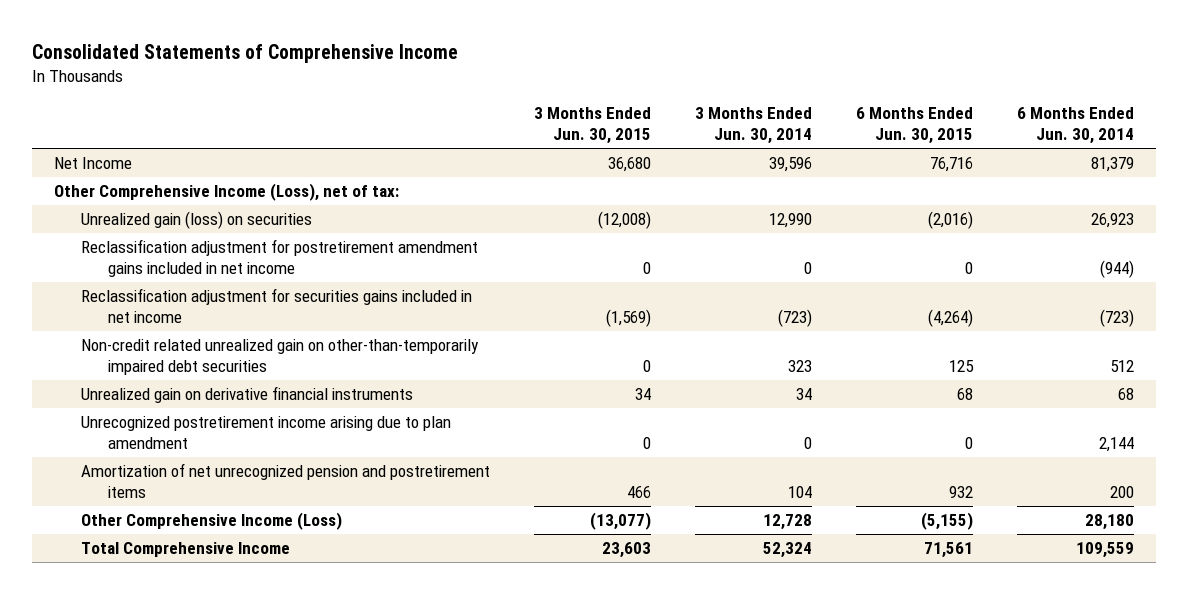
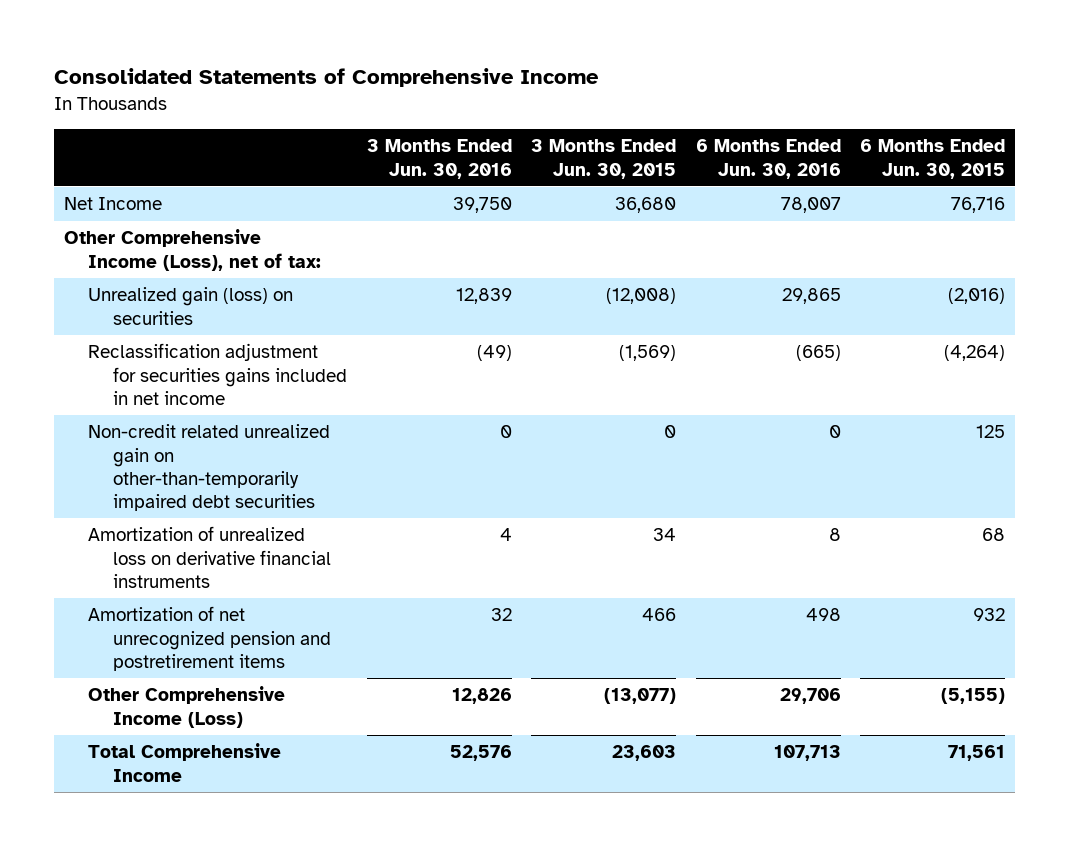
- | 3 Months Ended Jun. 30, 2015 | 3 Months Ended Jun. 30, 2014 | 6 Months Ended Jun. 30, 2015 | 6 Months Ended Jun. 30, 2014
+ | 3 Months Ended Jun. 30, 2016 | 3 Months Ended Jun. 30, 2015 | 6 Months Ended Jun. 30, 2016 | 6 Months Ended Jun. 30, 2015
- Reclassification adjustment for postretirement amendment gains included in net income | 0 | 0 | 0 | (944)
- Unrealized gain on derivative financial instruments | 34 | 34 | 68 | 68
- Unrecognized postretirement income arising due to plan amendment | 0 | 0 | 0 | 2,144
+ Amortization of unrealized loss on derivative financial instruments | 4 | 34 | 8 | 68

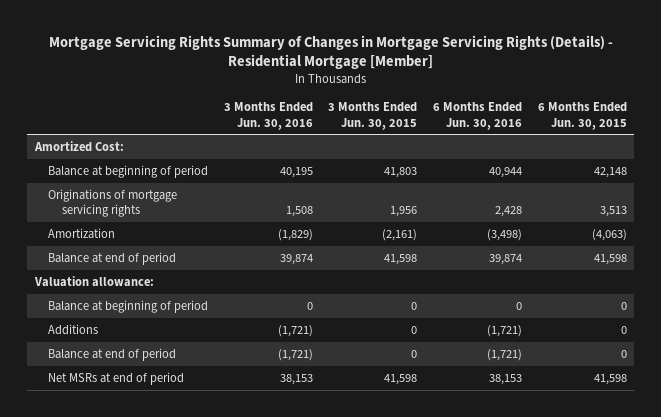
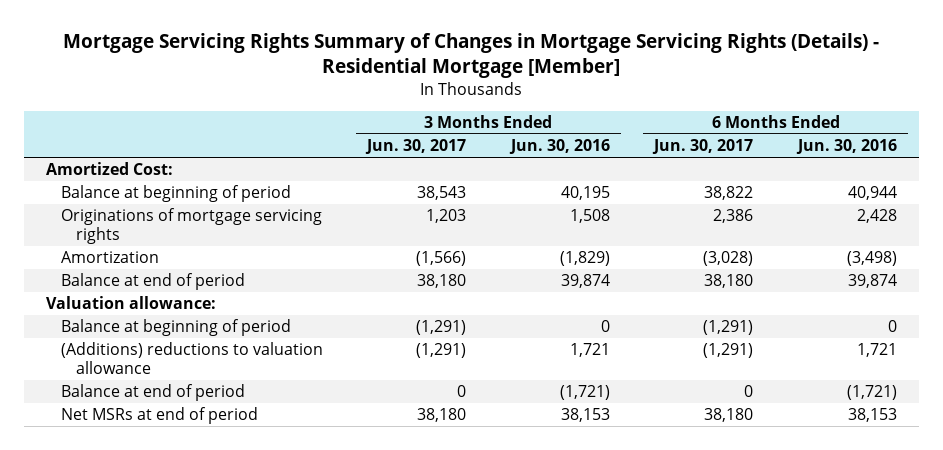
- | 3 Months Ended Jun. 30, 2016 | 3 Months Ended Jun. 30, 2015 | 6 Months Ended Jun. 30, 2016 | 6 Months Ended Jun. 30, 2015
+ | 3 Months Ended Jun. 30, 2017 | 3 Months Ended Jun. 30, 2016 | 6 Months Ended Jun. 30, 2017 | 6 Months Ended Jun. 30, 2016
- Additions | (1,721) | 0 | (1,721) | 0
+ (Additions) reductions to valuation allowance | (1,291) | 1,721 | (1,291) | 1,721

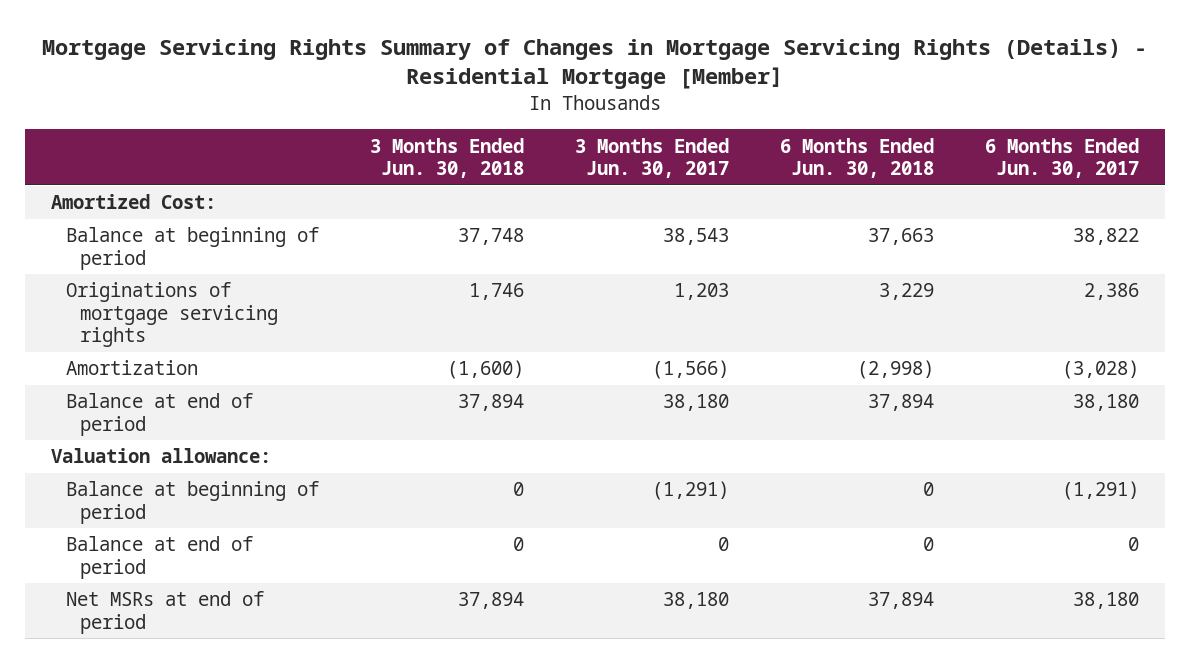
- | 3 Months Ended Jun. 30, 2017 | 3 Months Ended Jun. 30, 2016 | 6 Months Ended Jun. 30, 2017 | 6 Months Ended Jun. 30, 2016
+ | 3 Months Ended Jun. 30, 2018 | 3 Months Ended Jun. 30, 2017 | 6 Months Ended Jun. 30, 2018 | 6 Months Ended Jun. 30, 2017
- (Additions) reductions to valuation allowance | (1,291) | 1,721 | (1,291) | 1,721

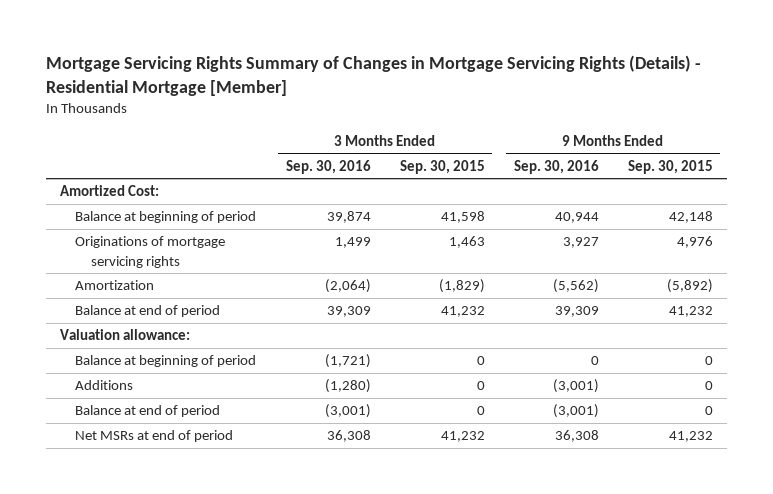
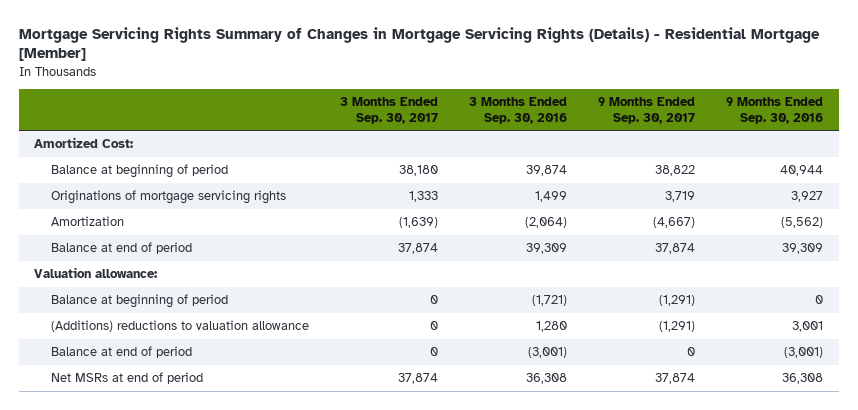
- | 3 Months Ended Sep. 30, 2016 | 3 Months Ended Sep. 30, 2015 | 9 Months Ended Sep. 30, 2016 | 9 Months Ended Sep. 30, 2015
+ | 3 Months Ended Sep. 30, 2017 | 3 Months Ended Sep. 30, 2016 | 9 Months Ended Sep. 30, 2017 | 9 Months Ended Sep. 30, 2016
- Additions | (1,280) | 0 | (3,001) | 0
+ (Additions) reductions to valuation allowance | 0 | 1,280 | (1,291) | 3,001

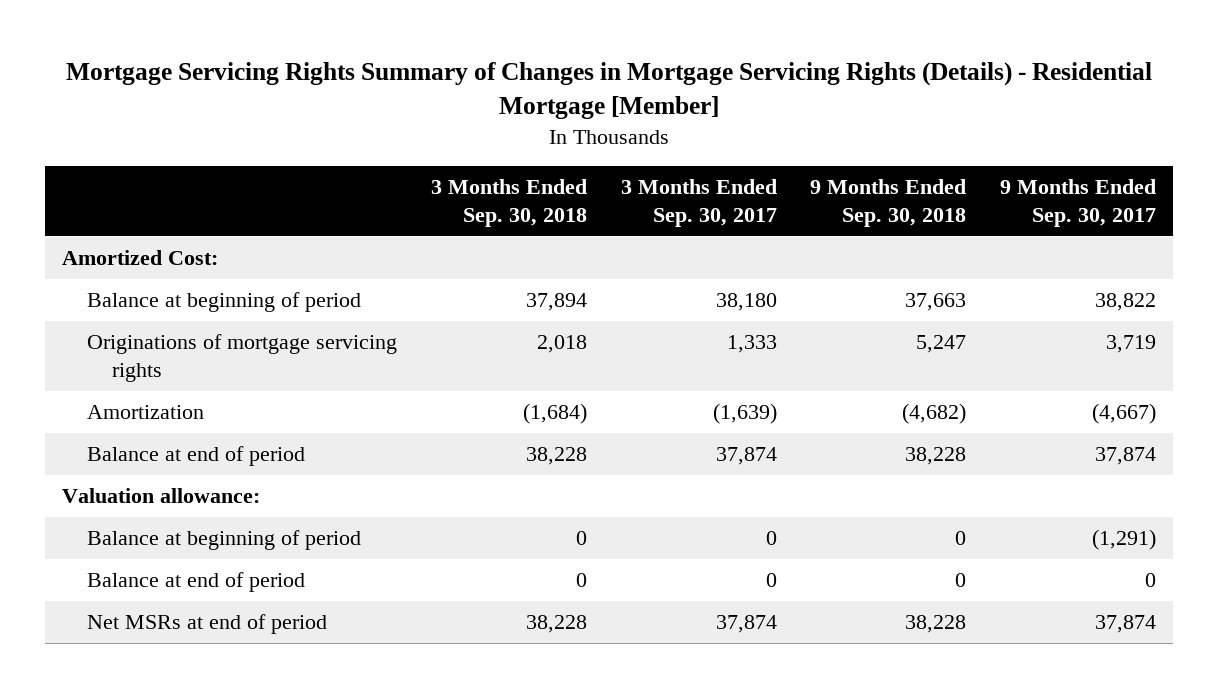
- | 3 Months Ended Sep. 30, 2017 | 3 Months Ended Sep. 30, 2016 | 9 Months Ended Sep. 30, 2017 | 9 Months Ended Sep. 30, 2016
+ | 3 Months Ended Sep. 30, 2018 | 3 Months Ended Sep. 30, 2017 | 9 Months Ended Sep. 30, 2018 | 9 Months Ended Sep. 30, 2017
- (Additions) reductions to valuation allowance | 0 | 1,280 | (1,291) | 3,001

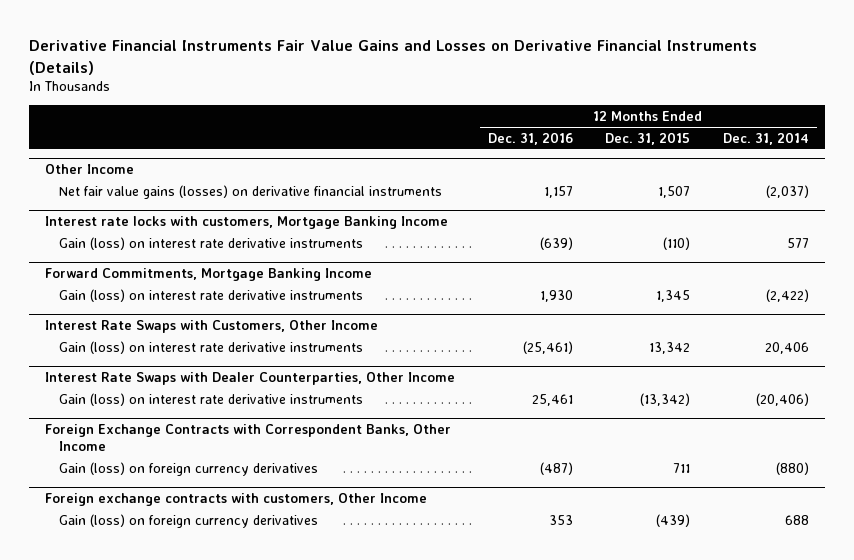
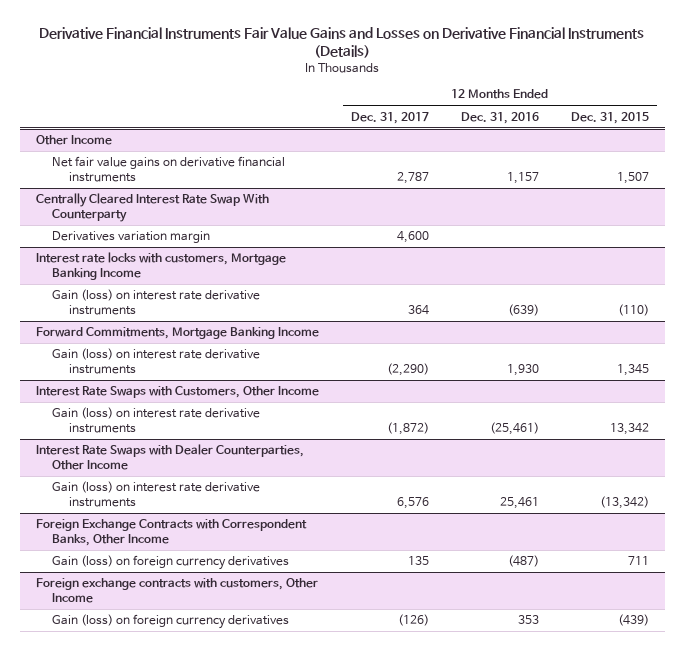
- | 12 Months Ended Dec. 31, 2016 | 12 Months Ended Dec. 31, 2015 | 12 Months Ended Dec. 31, 2014
+ | 12 Months Ended Dec. 31, 2017 | 12 Months Ended Dec. 31, 2016 | 12 Months Ended Dec. 31, 2015
@ Other Income
- Net fair value gains (losses) on derivative financial instruments | 1,157 | 1,507 | (2,037)
+ Net fair value gains on derivative financial instruments | 2,787 | 1,157 | 1,507
+ Centrally Cleared Interest Rate Swap With Counterparty
+ Derivatives variation margin | 4,600 | |

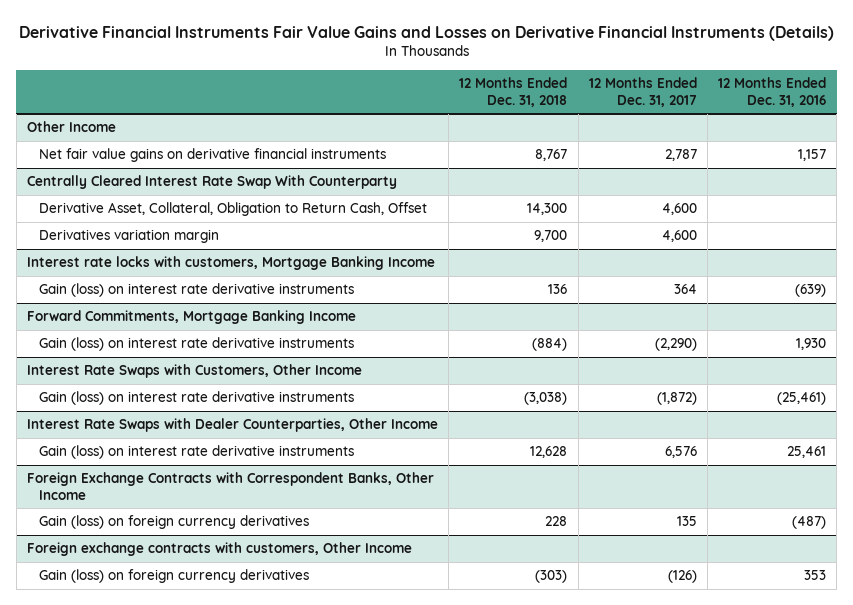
- | 12 Months Ended Dec. 31, 2017 | 12 Months Ended Dec. 31, 2016 | 12 Months Ended Dec. 31, 2015
+ | 12 Months Ended Dec. 31, 2018 | 12 Months Ended Dec. 31, 2017 | 12 Months Ended Dec. 31, 2016
@ Centrally Cleared Interest Rate Swap With Counterparty
+ Derivative Asset, Collateral, Obligation to Return Cash, Offset | 14,300 | 4,600 |

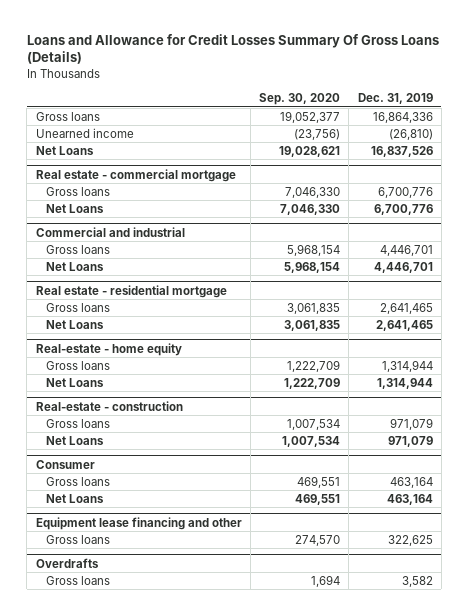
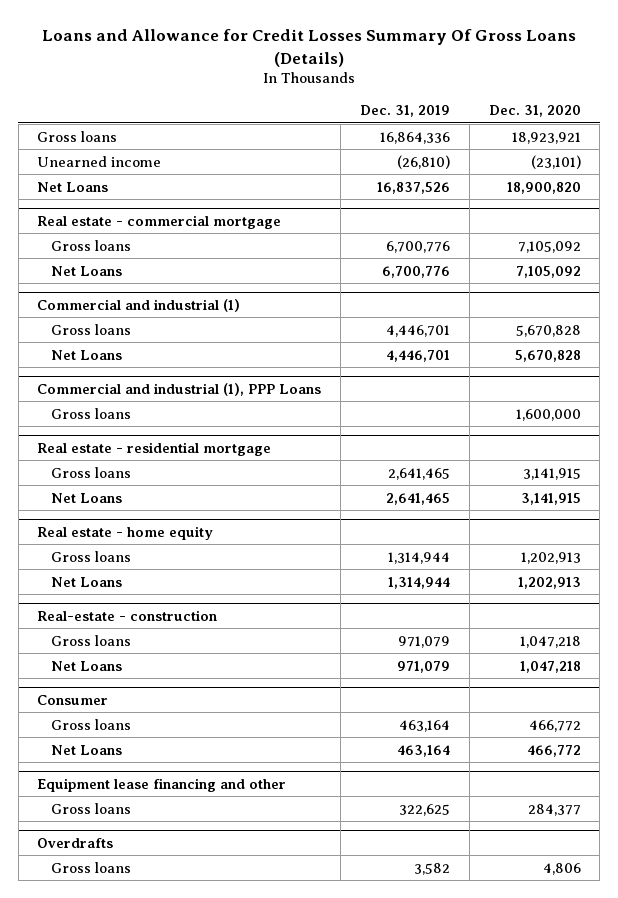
- | Sep. 30, 2020 | Dec. 31, 2019
+ | Dec. 31, 2019 | Dec. 31, 2020
- Commercial and industrial
+ Commercial and industrial (1)
+ Commercial and industrial (1), PPP Loans
+ Gross loans | | 1,600,000
- Real-estate - home equity
+ Real estate - home equity

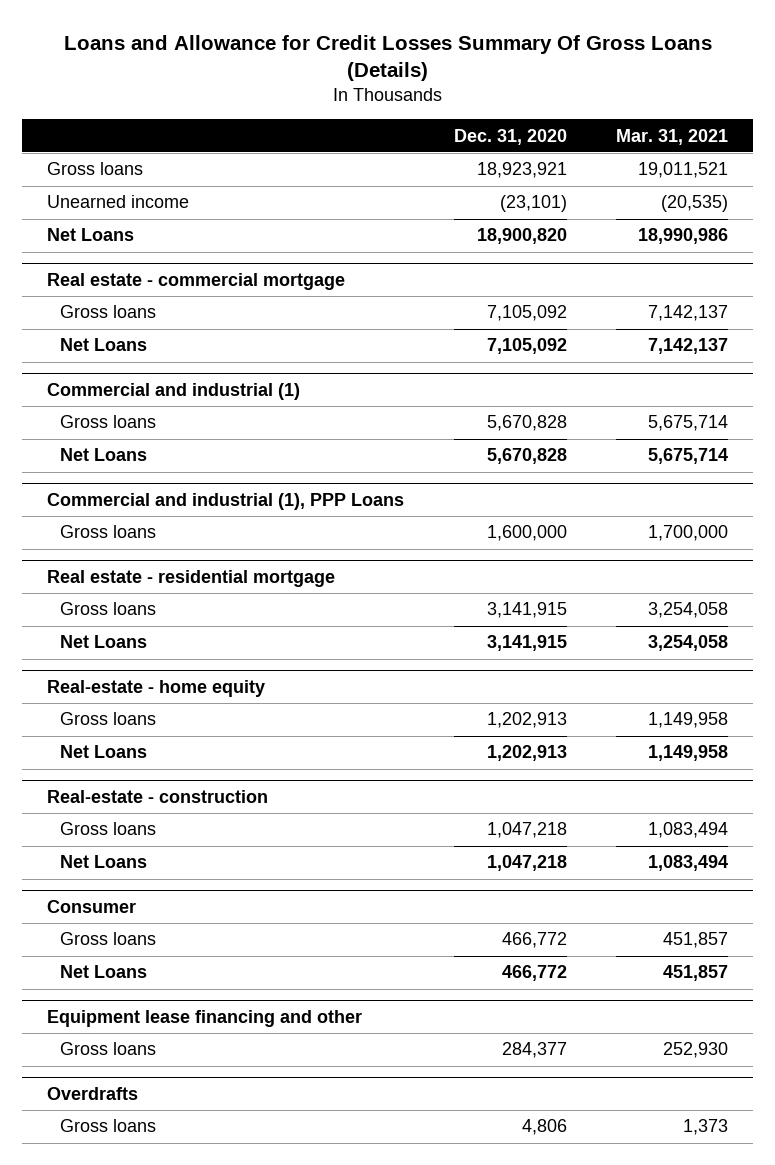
- | Dec. 31, 2019 | Dec. 31, 2020
+ | Dec. 31, 2020 | Mar. 31, 2021
- Real estate - home equity
+ Real-estate - home equity

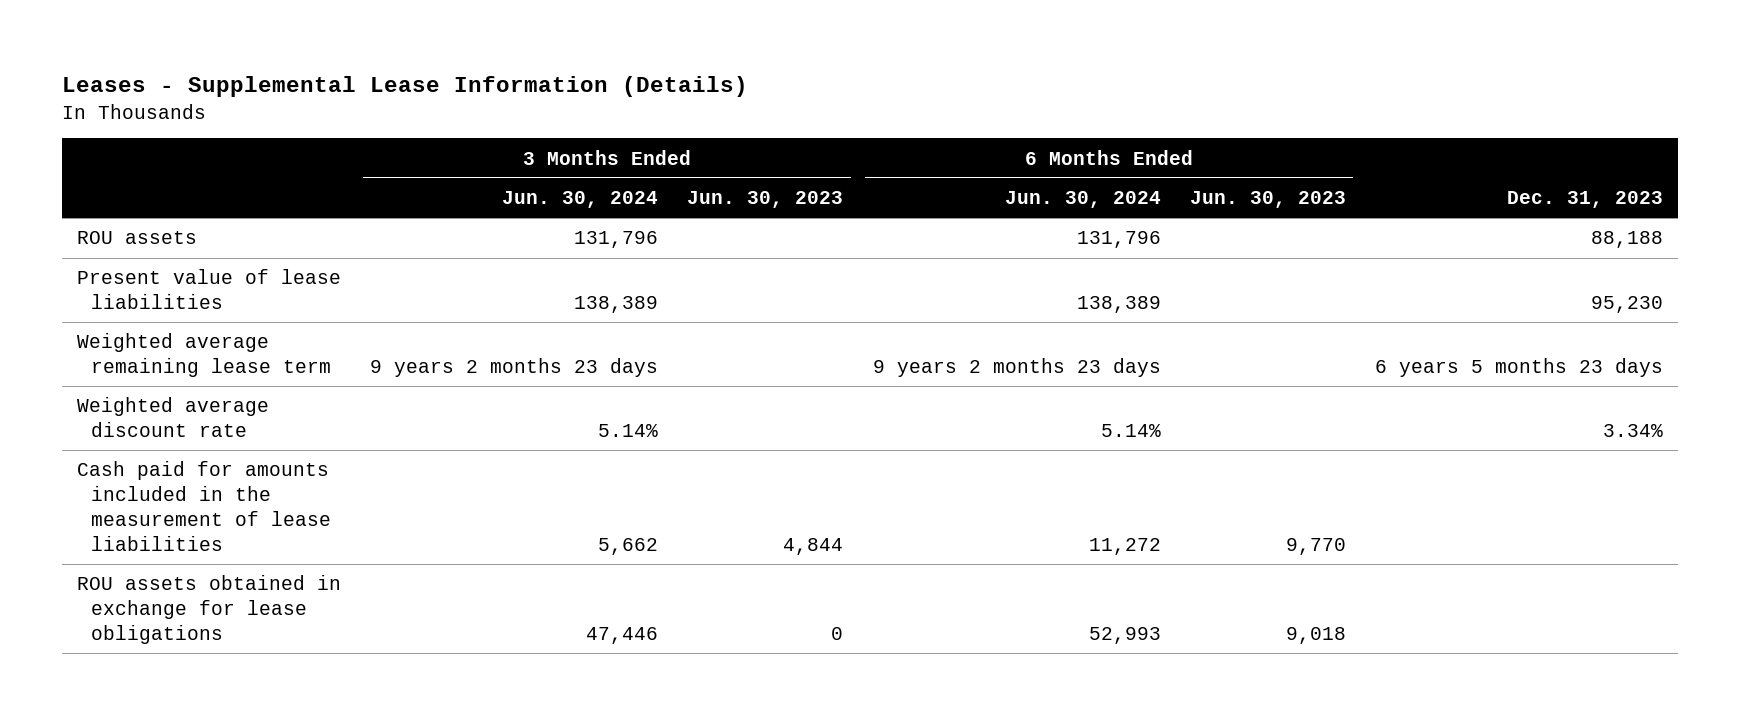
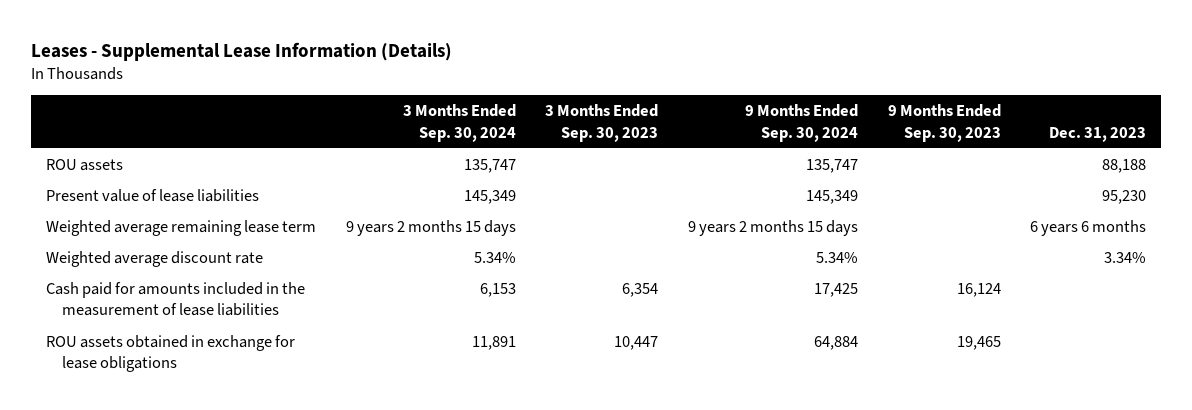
- | 3 Months Ended Jun. 30, 2024 | 3 Months Ended Jun. 30, 2023 | 6 Months Ended Jun. 30, 2024 | 6 Months Ended Jun. 30, 2023 | Dec. 31, 2023
+ | 3 Months Ended Sep. 30, 2024 | 3 Months Ended Sep. 30, 2023 | 9 Months Ended Sep. 30, 2024 | 9 Months Ended Sep. 30, 2023 | Dec. 31, 2023
- Weighted average remaining lease term | 9 years 2 months 23 days | | 9 years 2 months 23 days | | 6 years 5 months 23 days
+ Weighted average remaining lease term | 9 years 2 months 15 days | | 9 years 2 months 15 days | | 6 years 6 months

